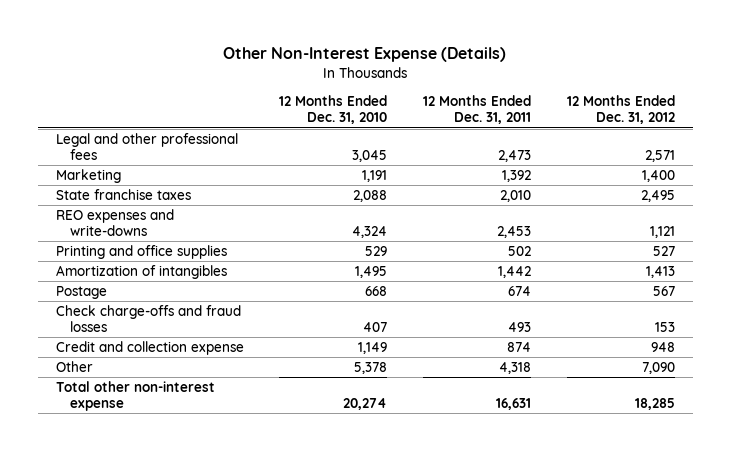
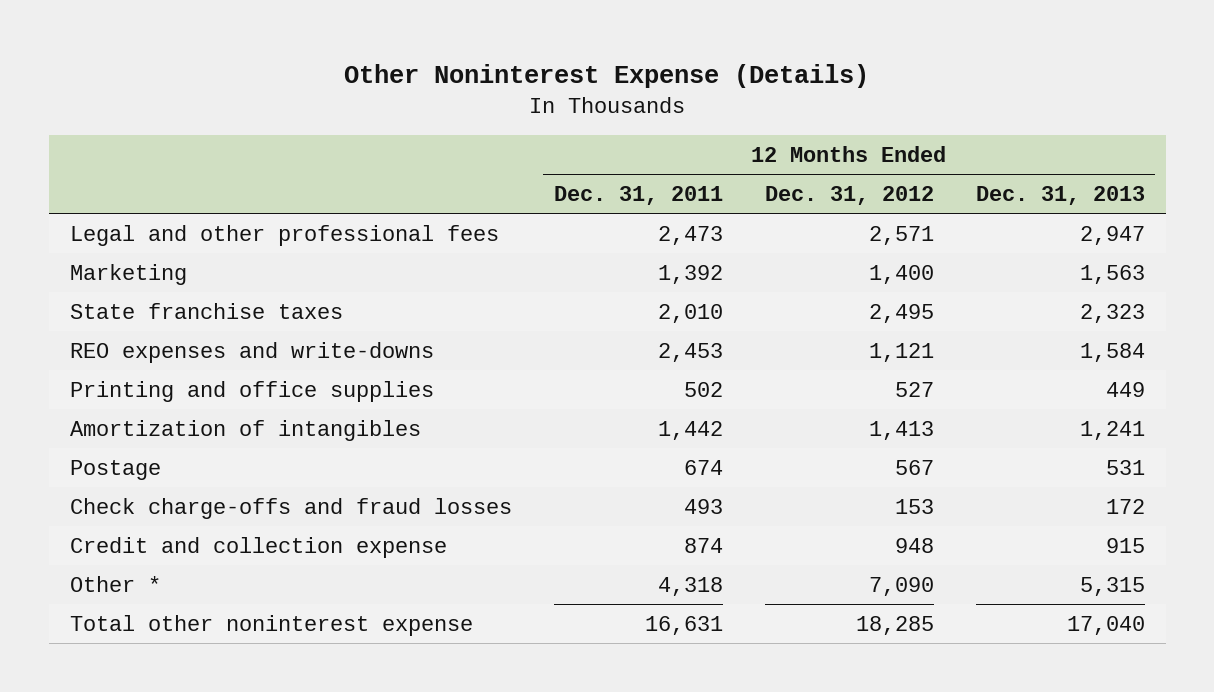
- Other Non-Interest Expense (Details)
+ Other Noninterest Expense (Details)
- | 12 Months Ended Dec. 31, 2010 | 12 Months Ended Dec. 31, 2011 | 12 Months Ended Dec. 31, 2012
+ | 12 Months Ended Dec. 31, 2011 | 12 Months Ended Dec. 31, 2012 | 12 Months Ended Dec. 31, 2013
- Other | 5,378 | 4,318 | 7,090
- Total other non-interest expense | 20,274 | 16,631 | 18,285
+ Other * | 4,318 | 7,090 | 5,315
+ Total other noninterest expense | 16,631 | 18,285 | 17,040

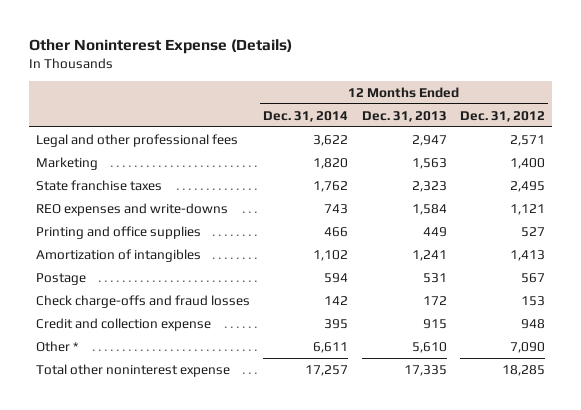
- | 12 Months Ended Dec. 31, 2011 | 12 Months Ended Dec. 31, 2012 | 12 Months Ended Dec. 31, 2013
+ | 12 Months Ended Dec. 31, 2014 | 12 Months Ended Dec. 31, 2013 | 12 Months Ended Dec. 31, 2012
- Other * | 4,318 | 7,090 | 5,315
- Total other noninterest expense | 16,631 | 18,285 | 17,040
+ Other * | 6,611 | 5,610 | 7,090
+ Total other noninterest expense | 17,257 | 17,335 | 18,285

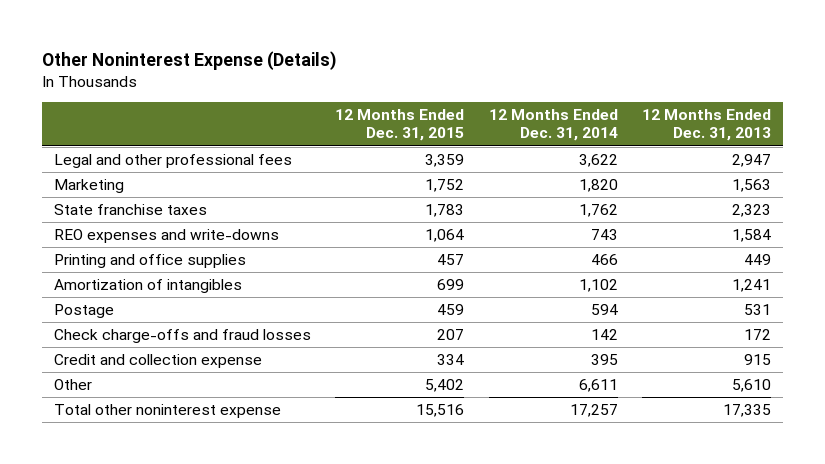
- | 12 Months Ended Dec. 31, 2014 | 12 Months Ended Dec. 31, 2013 | 12 Months Ended Dec. 31, 2012
+ | 12 Months Ended Dec. 31, 2015 | 12 Months Ended Dec. 31, 2014 | 12 Months Ended Dec. 31, 2013
- Other * | 6,611 | 5,610 | 7,090
+ Other | 5,402 | 6,611 | 5,610

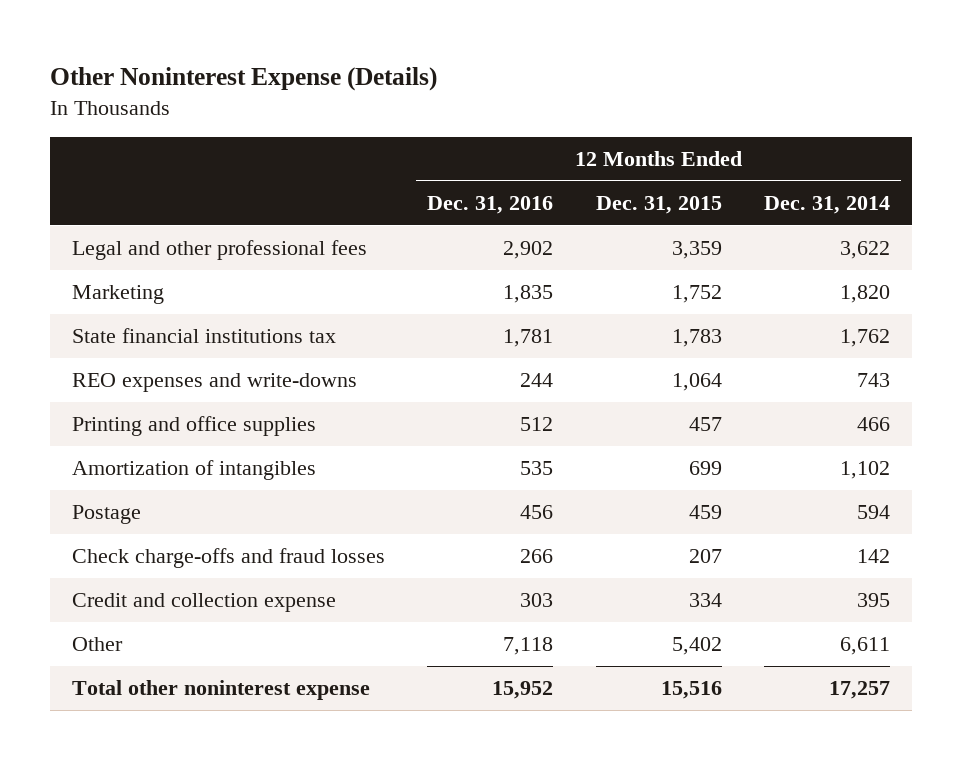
- | 12 Months Ended Dec. 31, 2015 | 12 Months Ended Dec. 31, 2014 | 12 Months Ended Dec. 31, 2013
+ | 12 Months Ended Dec. 31, 2016 | 12 Months Ended Dec. 31, 2015 | 12 Months Ended Dec. 31, 2014
- State franchise taxes | 1,783 | 1,762 | 2,323
+ State financial institutions tax | 1,781 | 1,783 | 1,762

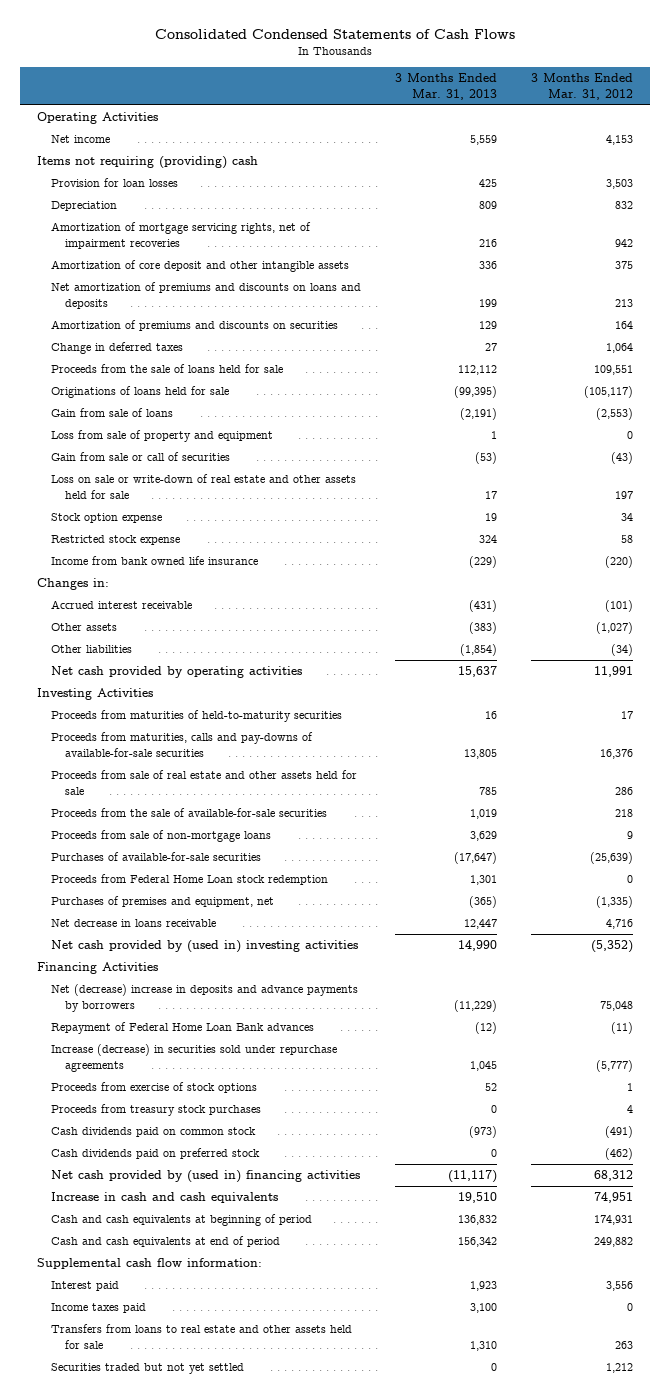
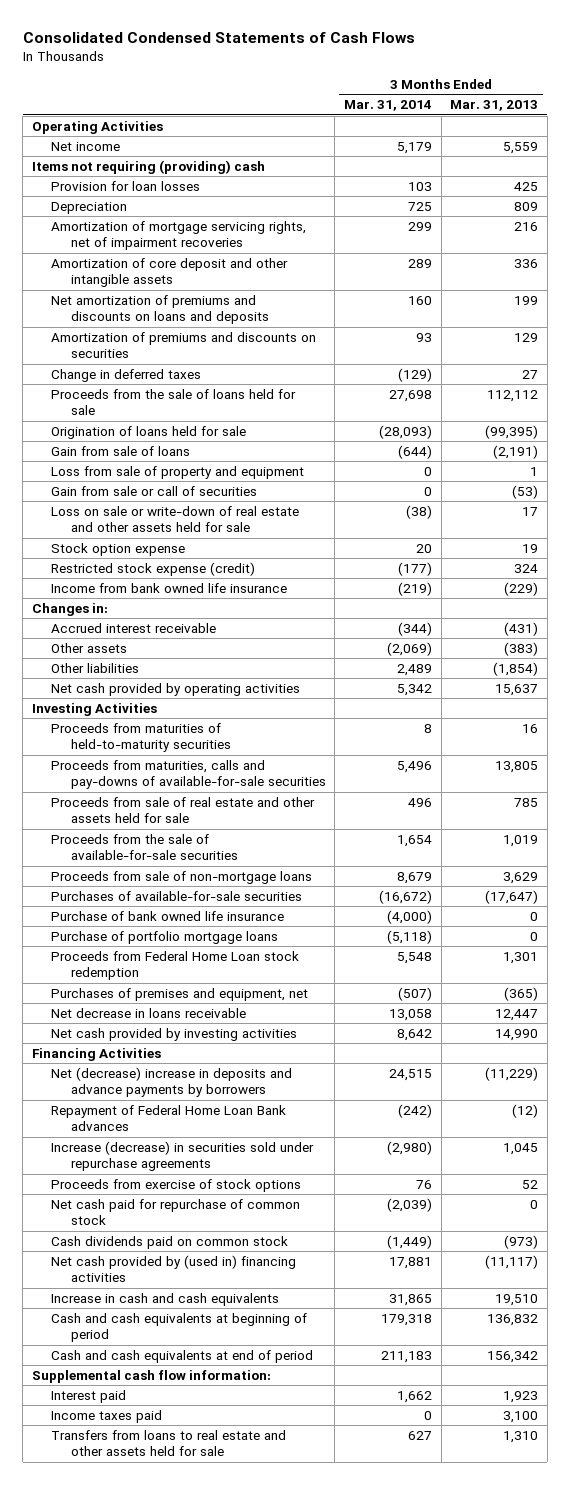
- | 3 Months Ended Mar. 31, 2013 | 3 Months Ended Mar. 31, 2012
+ | 3 Months Ended Mar. 31, 2014 | 3 Months Ended Mar. 31, 2013
- Originations of loans held for sale | (99,395) | (105,117)
+ Origination of loans held for sale | (28,093) | (99,395)
- Restricted stock expense | 324 | 58
+ Restricted stock expense (credit) | (177) | 324
+ Purchase of bank owned life insurance | (4,000) | 0
+ Purchase of portfolio mortgage loans | (5,118) | 0
- Net cash provided by (used in) investing activities | 14,990 | (5,352)
+ Net cash provided by investing activities | 8,642 | 14,990
- Proceeds from treasury stock purchases | 0 | 4
+ Net cash paid for repurchase of common stock | (2,039) | 0
- Cash dividends paid on preferred stock | 0 | (462)
- Securities traded but not yet settled | 0 | 1,212

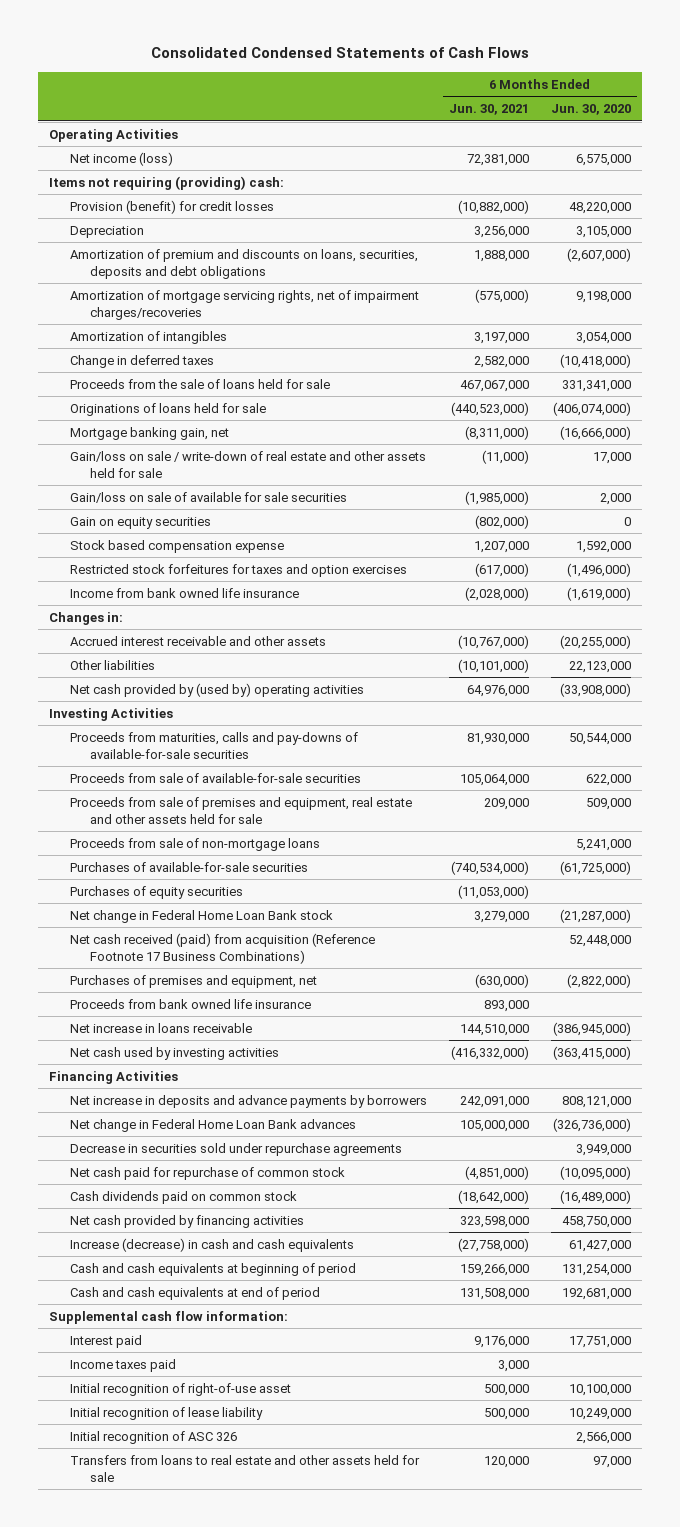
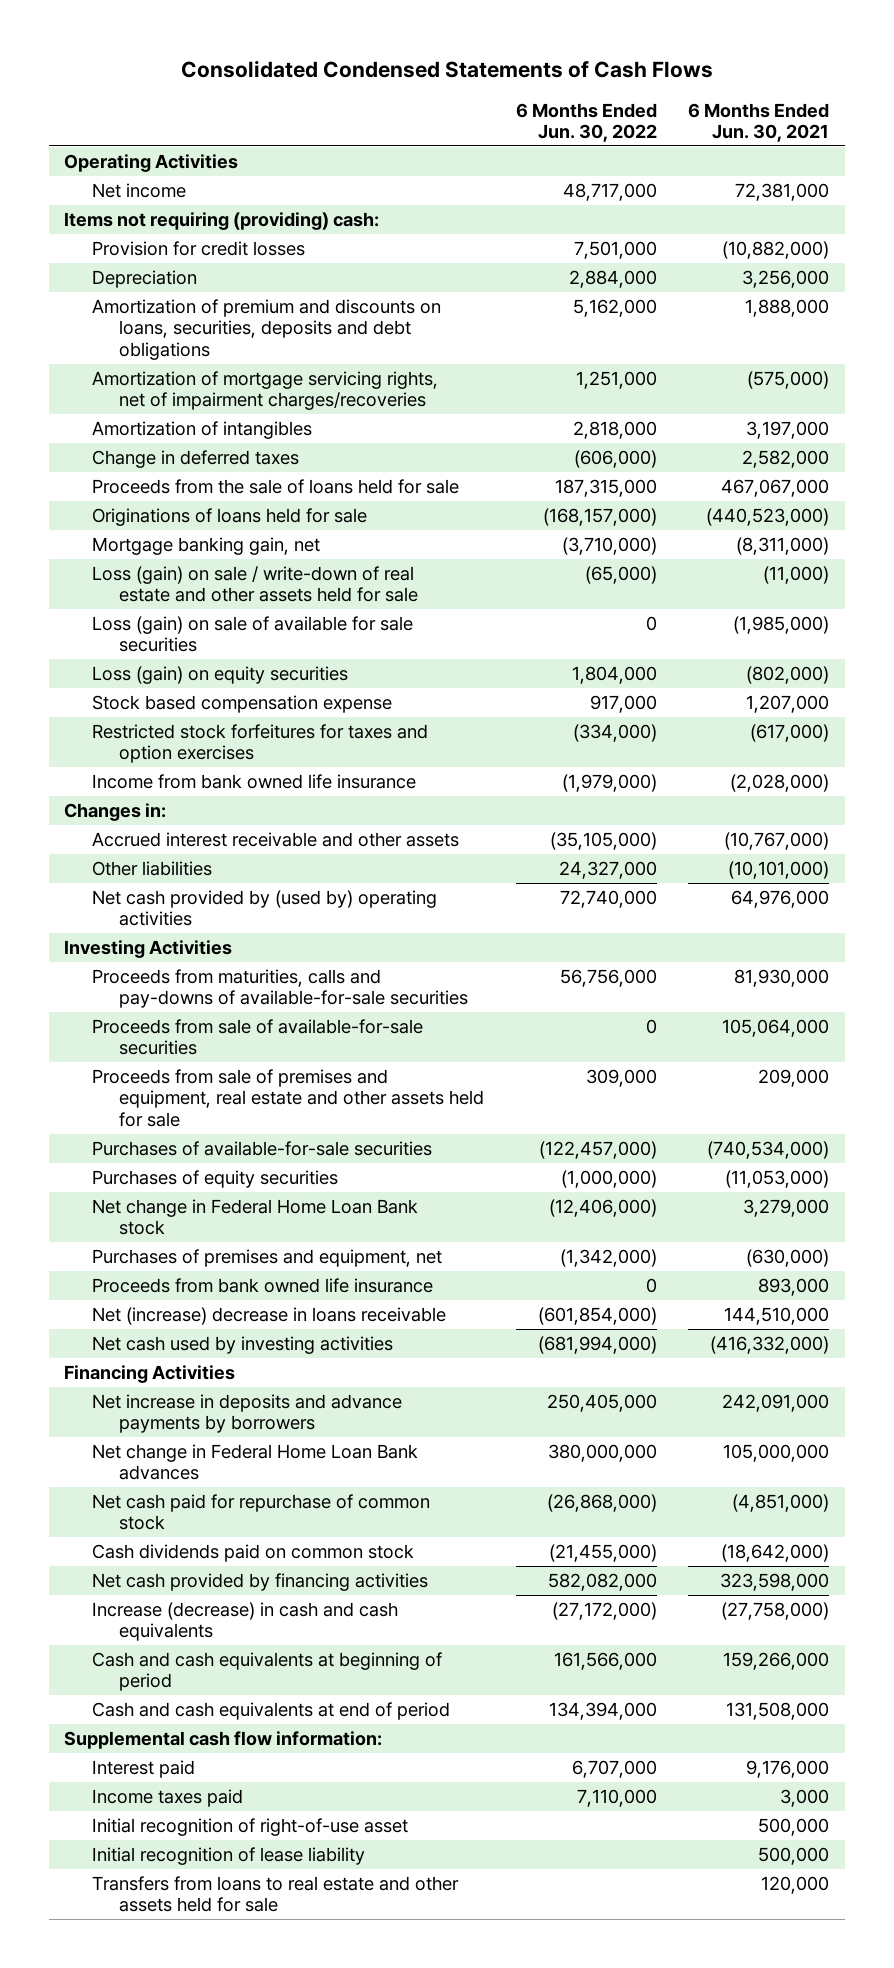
- | 6 Months Ended Jun. 30, 2021 | 6 Months Ended Jun. 30, 2020
+ | 6 Months Ended Jun. 30, 2022 | 6 Months Ended Jun. 30, 2021
- Net income (loss) | 72,381,000 | 6,575,000
+ Net income | 48,717,000 | 72,381,000
- Provision (benefit) for credit losses | (10,882,000) | 48,220,000
+ Provision for credit losses | 7,501,000 | (10,882,000)
- Gain/loss on sale / write-down of real estate and other assets held for sale | (11,000) | 17,000
- Gain/loss on sale of available for sale securities | (1,985,000) | 2,000
- Gain on equity securities | (802,000) | 0
+ Loss (gain) on sale / write-down of real estate and other assets held for sale | (65,000) | (11,000)
+ Loss (gain) on sale of available for sale securities | 0 | (1,985,000)
+ Loss (gain) on equity securities | 1,804,000 | (802,000)
- Proceeds from sale of non-mortgage loans | | 5,241,000
- Net cash received (paid) from acquisition (Reference Footnote 17 Business Combinations) | | 52,448,000
- Net increase in loans receivable | 144,510,000 | (386,945,000)
+ Net (increase) decrease in loans receivable | (601,854,000) | 144,510,000
- Decrease in securities sold under repurchase agreements | | 3,949,000
- Initial recognition of ASC 326 | | 2,566,000

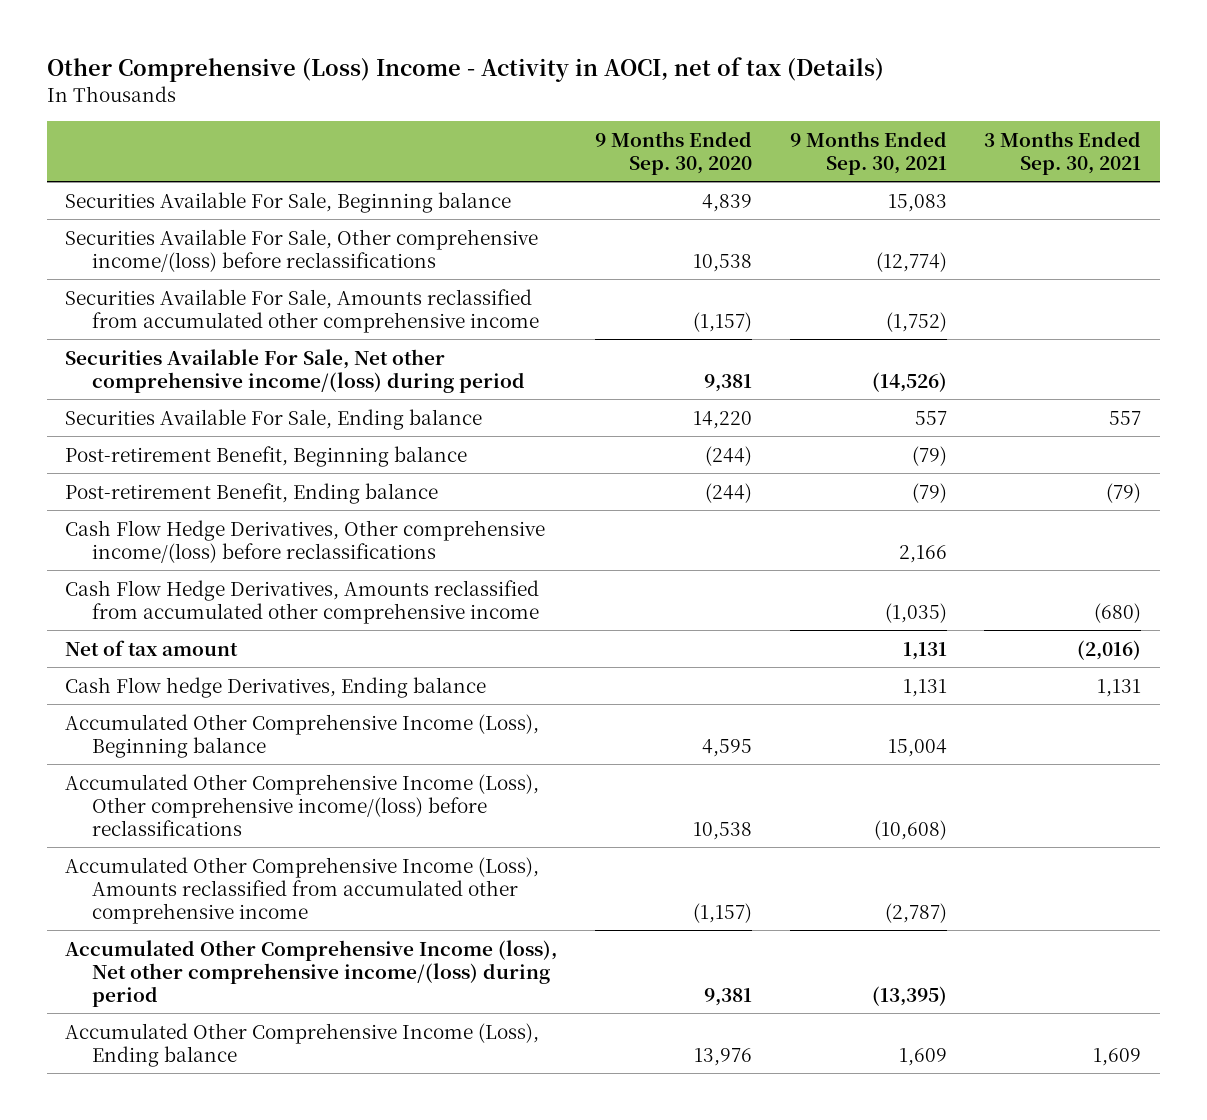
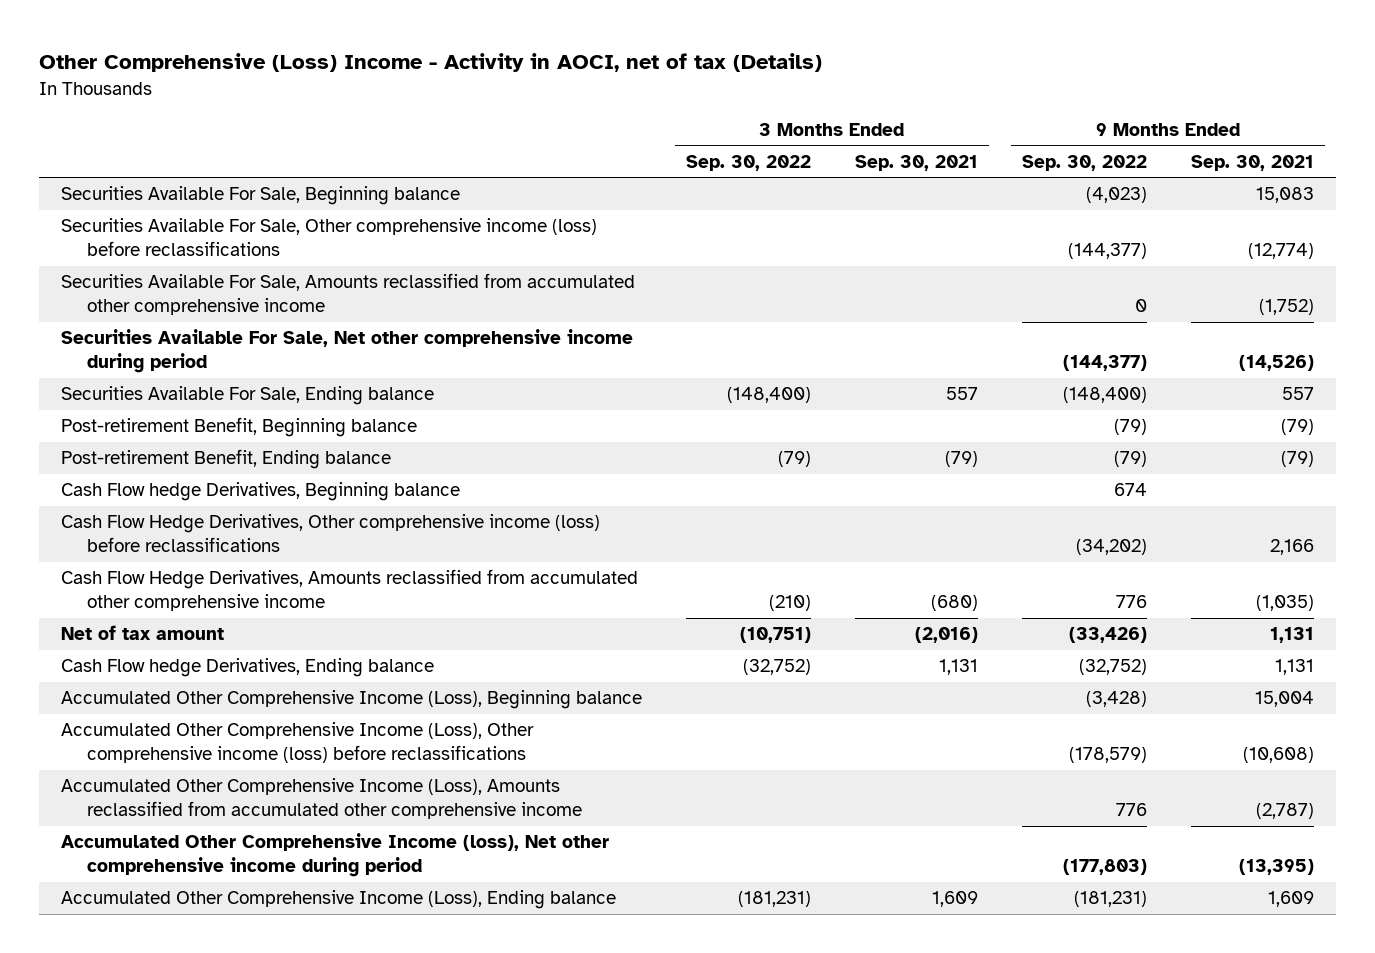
- | 9 Months Ended Sep. 30, 2020 | 9 Months Ended Sep. 30, 2021 | 3 Months Ended Sep. 30, 2021
+ | 3 Months Ended Sep. 30, 2022 | 3 Months Ended Sep. 30, 2021 | 9 Months Ended Sep. 30, 2022 | 9 Months Ended Sep. 30, 2021
- Securities Available For Sale, Other comprehensive income/(loss) before reclassifications | 10,538 | (12,774) |
+ Securities Available For Sale, Other comprehensive income (loss) before reclassifications | | | (144,377) | (12,774)
- Securities Available For Sale, Net other comprehensive income/(loss) during period | 9,381 | (14,526) |
+ Securities Available For Sale, Net other comprehensive income during period | | | (144,377) | (14,526)
- Cash Flow Hedge Derivatives, Other comprehensive income/(loss) before reclassifications | | 2,166 |
+ Cash Flow hedge Derivatives, Beginning balance | | | 674 |
+ Cash Flow Hedge Derivatives, Other comprehensive income (loss) before reclassifications | | | (34,202) | 2,166
- Accumulated Other Comprehensive Income (Loss), Other comprehensive income/(loss) before reclassifications | 10,538 | (10,608) |
+ Accumulated Other Comprehensive Income (Loss), Other comprehensive income (loss) before reclassifications | | | (178,579) | (10,608)
- Accumulated Other Comprehensive Income (loss), Net other comprehensive income/(loss) during period | 9,381 | (13,395) |
+ Accumulated Other Comprehensive Income (loss), Net other comprehensive income during period | | | (177,803) | (13,395)

